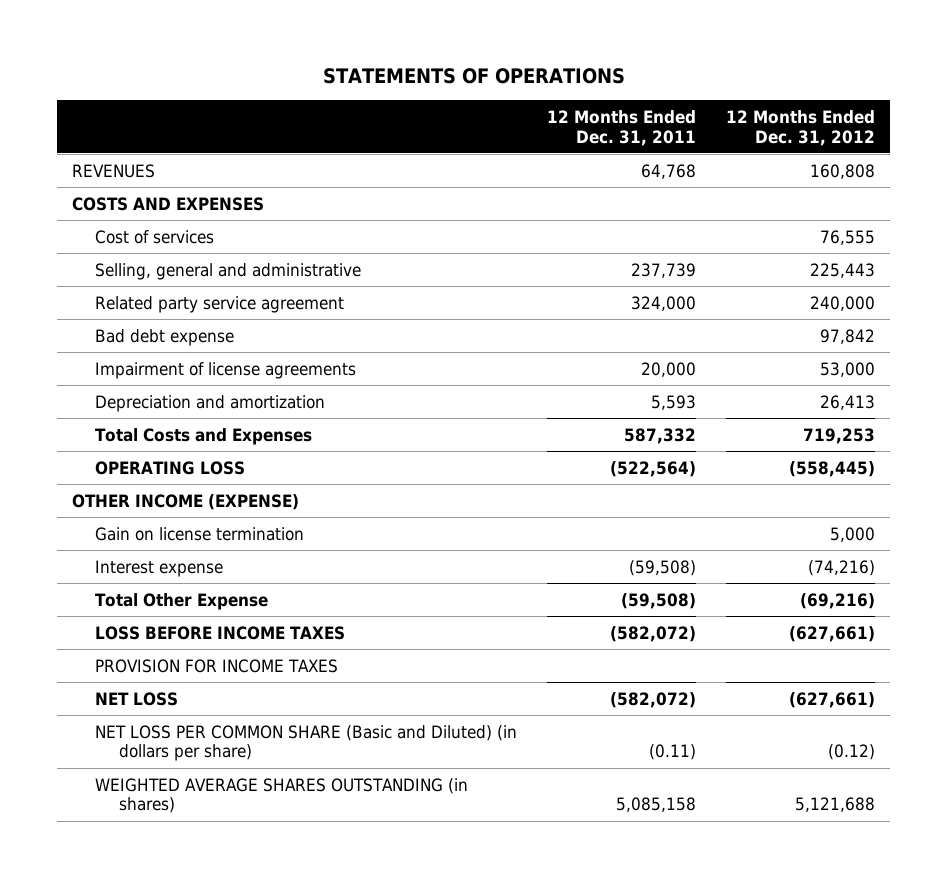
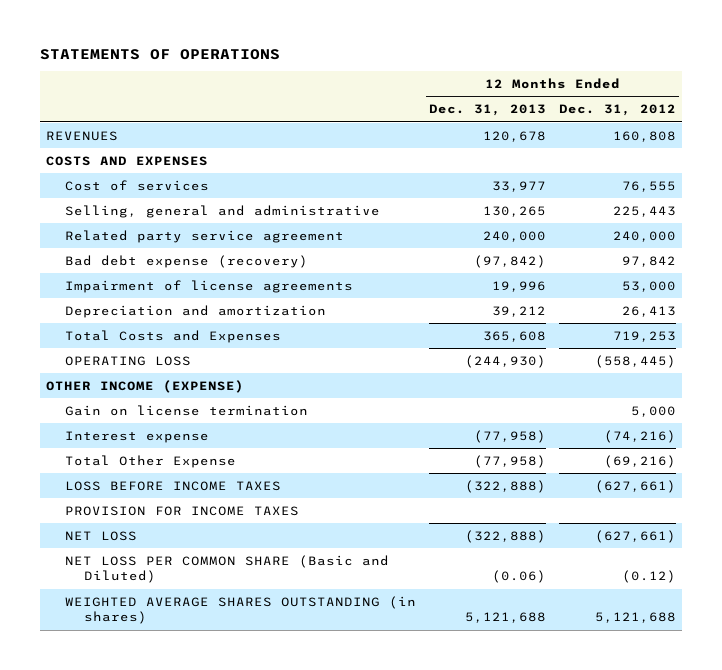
- | 12 Months Ended Dec. 31, 2011 | 12 Months Ended Dec. 31, 2012
+ | 12 Months Ended Dec. 31, 2013 | 12 Months Ended Dec. 31, 2012
- Bad debt expense | | 97,842
+ Bad debt expense (recovery) | (97,842) | 97,842
- NET LOSS PER COMMON SHARE (Basic and Diluted) (in dollars per share) | (0.11) | (0.12)
+ NET LOSS PER COMMON SHARE (Basic and Diluted) | (0.06) | (0.12)

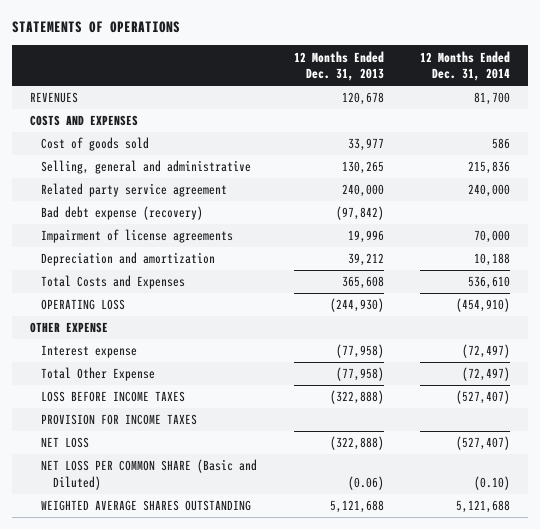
- | 12 Months Ended Dec. 31, 2013 | 12 Months Ended Dec. 31, 2012
+ | 12 Months Ended Dec. 31, 2013 | 12 Months Ended Dec. 31, 2014
- Cost of services | 33,977 | 76,555
+ Cost of goods sold | 33,977 | 586
- OTHER INCOME (EXPENSE)
- Gain on license termination | | 5,000
+ OTHER EXPENSE
- WEIGHTED AVERAGE SHARES OUTSTANDING (in shares) | 5,121,688 | 5,121,688
+ WEIGHTED AVERAGE SHARES OUTSTANDING | 5,121,688 | 5,121,688

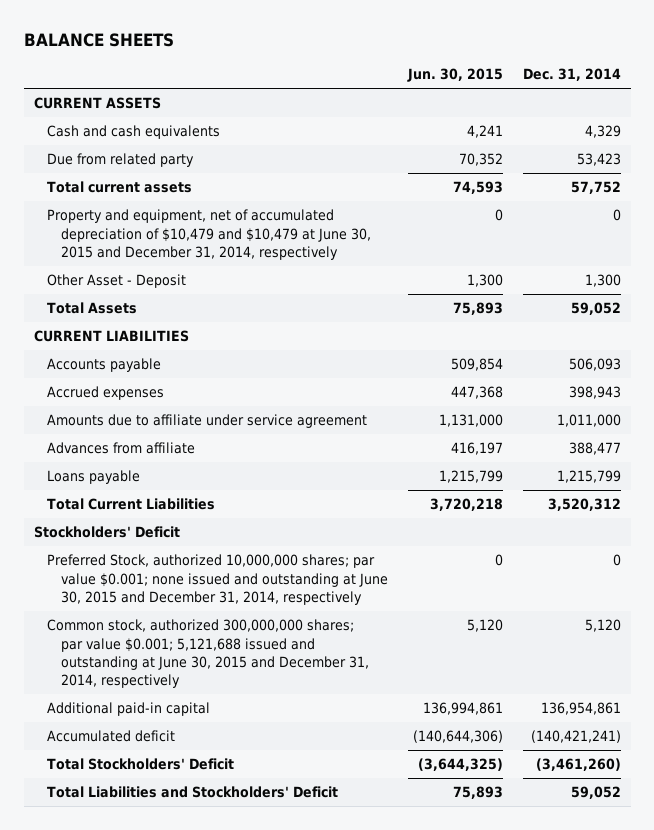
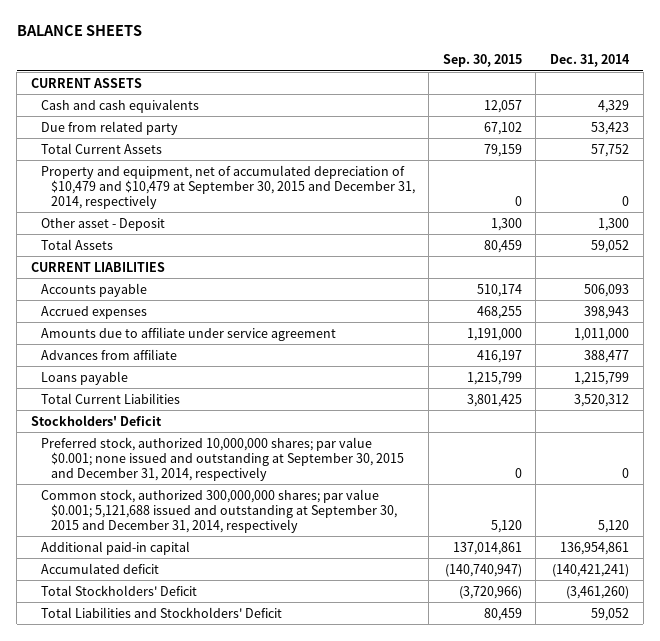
- | Jun. 30, 2015 | Dec. 31, 2014
+ | Sep. 30, 2015 | Dec. 31, 2014
- Total current assets | 74,593 | 57,752
- Property and equipment, net of accumulated depreciation of $10,479 and $10,479 at June 30, 2015 and December 31, 2014, respectively | 0 | 0
- Other Asset - Deposit | 1,300 | 1,300
+ Total Current Assets | 79,159 | 57,752
+ Property and equipment, net of accumulated depreciation of $10,479 and $10,479 at September 30, 2015 and December 31, 2014, respectively | 0 | 0
+ Other asset - Deposit | 1,300 | 1,300
- Preferred Stock, authorized 10,000,000 shares; par value $0.001; none issued and outstanding at June 30, 2015 and December 31, 2014, respectively | 0 | 0
- Common stock, authorized 300,000,000 shares; par value $0.001; 5,121,688 issued and outstanding at June 30, 2015 and December 31, 2014, respectively | 5,120 | 5,120
+ Preferred stock, authorized 10,000,000 shares; par value $0.001; none issued and outstanding at September 30, 2015 and December 31, 2014, respectively | 0 | 0
+ Common stock, authorized 300,000,000 shares; par value $0.001; 5,121,688 issued and outstanding at September 30, 2015 and December 31, 2014, respectively | 5,120 | 5,120

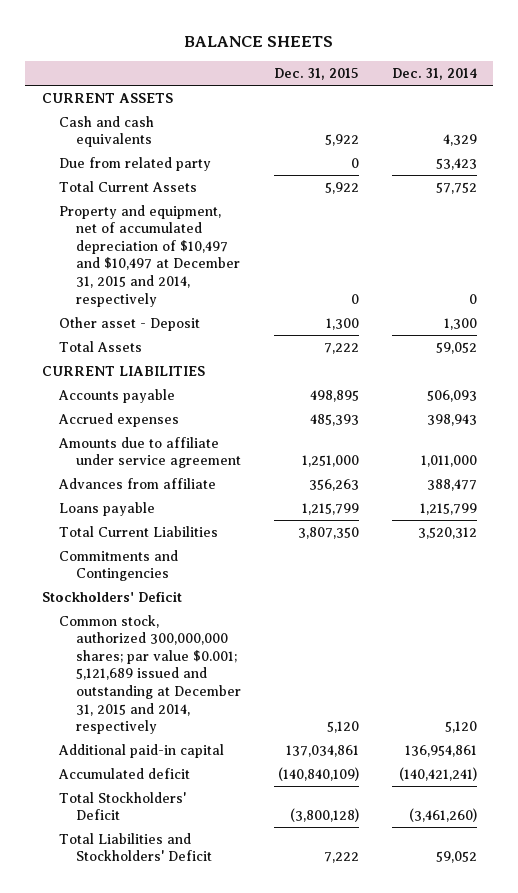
- | Sep. 30, 2015 | Dec. 31, 2014
+ | Dec. 31, 2015 | Dec. 31, 2014
- Property and equipment, net of accumulated depreciation of $10,479 and $10,479 at September 30, 2015 and December 31, 2014, respectively | 0 | 0
+ Property and equipment, net of accumulated depreciation of $10,497 and $10,497 at December 31, 2015 and 2014, respectively | 0 | 0
+ Commitments and Contingencies
- Preferred stock, authorized 10,000,000 shares; par value $0.001; none issued and outstanding at September 30, 2015 and December 31, 2014, respectively | 0 | 0
- Common stock, authorized 300,000,000 shares; par value $0.001; 5,121,688 issued and outstanding at September 30, 2015 and December 31, 2014, respectively | 5,120 | 5,120
+ Common stock, authorized 300,000,000 shares; par value $0.001; 5,121,689 issued and outstanding at December 31, 2015 and 2014, respectively | 5,120 | 5,120

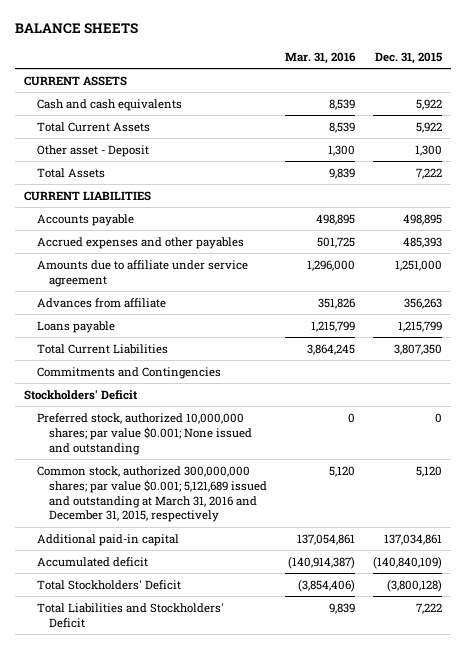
- | Dec. 31, 2015 | Dec. 31, 2014
+ | Mar. 31, 2016 | Dec. 31, 2015
- Due from related party | 0 | 53,423
- Property and equipment, net of accumulated depreciation of $10,497 and $10,497 at December 31, 2015 and 2014, respectively | 0 | 0
- Accrued expenses | 485,393 | 398,943
+ Accrued expenses and other payables | 501,725 | 485,393
- Common stock, authorized 300,000,000 shares; par value $0.001; 5,121,689 issued and outstanding at December 31, 2015 and 2014, respectively | 5,120 | 5,120
+ Preferred stock, authorized 10,000,000 shares; par value $0.001; None issued and outstanding | 0 | 0
+ Common stock, authorized 300,000,000 shares; par value $0.001; 5,121,689 issued and outstanding at March 31, 2016 and December 31, 2015, respectively | 5,120 | 5,120

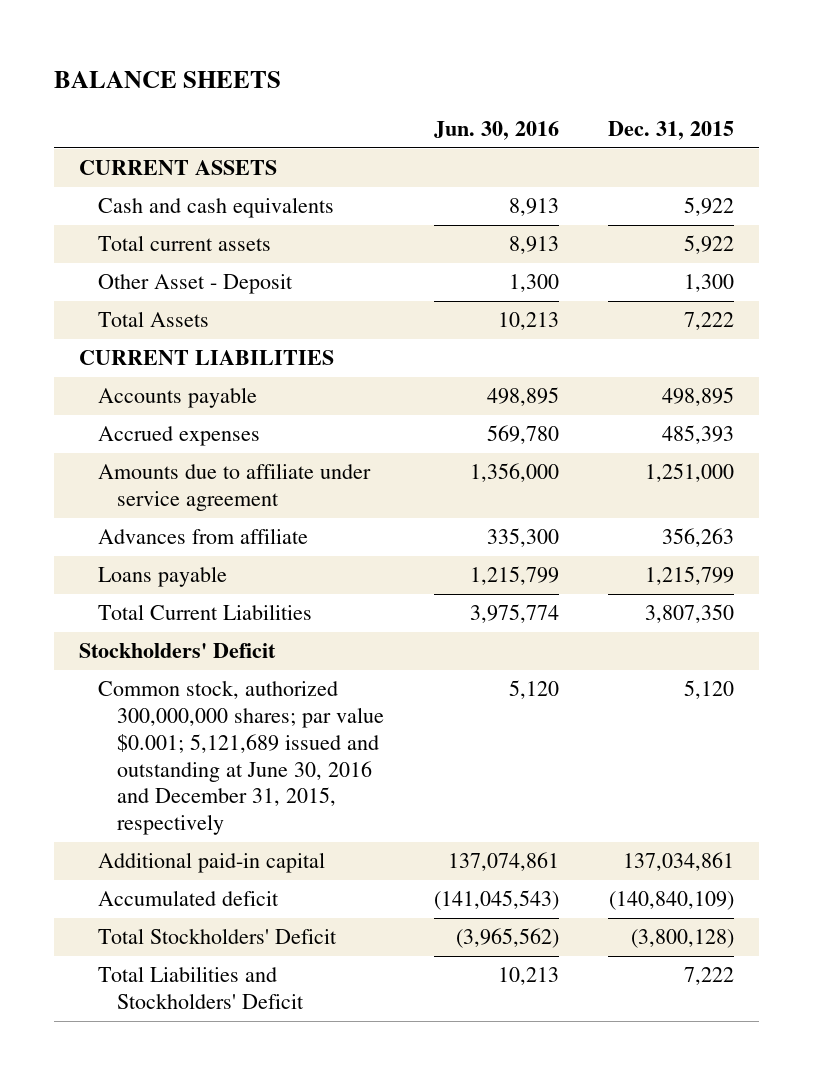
- | Mar. 31, 2016 | Dec. 31, 2015
+ | Jun. 30, 2016 | Dec. 31, 2015
- Total Current Assets | 8,539 | 5,922
- Other asset - Deposit | 1,300 | 1,300
+ Total current assets | 8,913 | 5,922
+ Other Asset - Deposit | 1,300 | 1,300
- Accrued expenses and other payables | 501,725 | 485,393
+ Accrued expenses | 569,780 | 485,393
- Commitments and Contingencies
- Preferred stock, authorized 10,000,000 shares; par value $0.001; None issued and outstanding | 0 | 0
- Common stock, authorized 300,000,000 shares; par value $0.001; 5,121,689 issued and outstanding at March 31, 2016 and December 31, 2015, respectively | 5,120 | 5,120
+ Common stock, authorized 300,000,000 shares; par value $0.001; 5,121,689 issued and outstanding at June 30, 2016 and December 31, 2015, respectively | 5,120 | 5,120

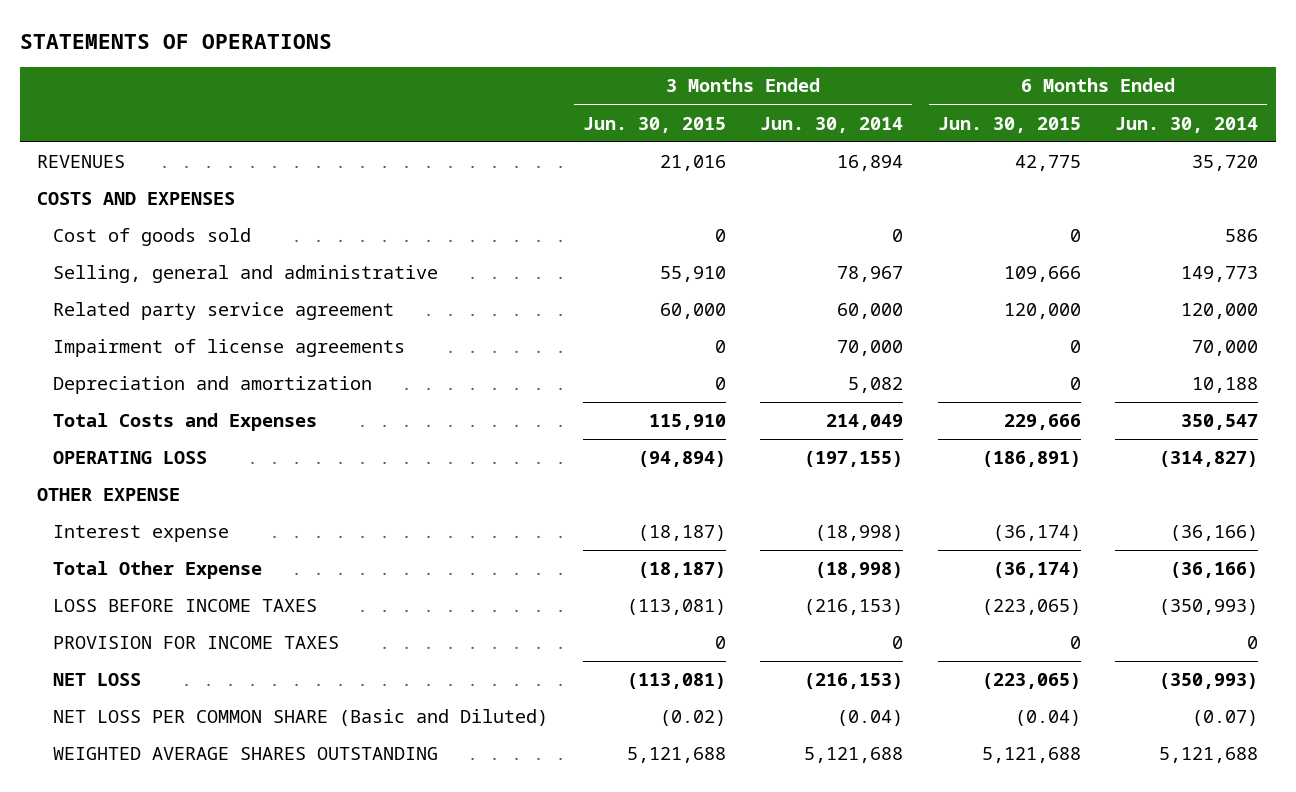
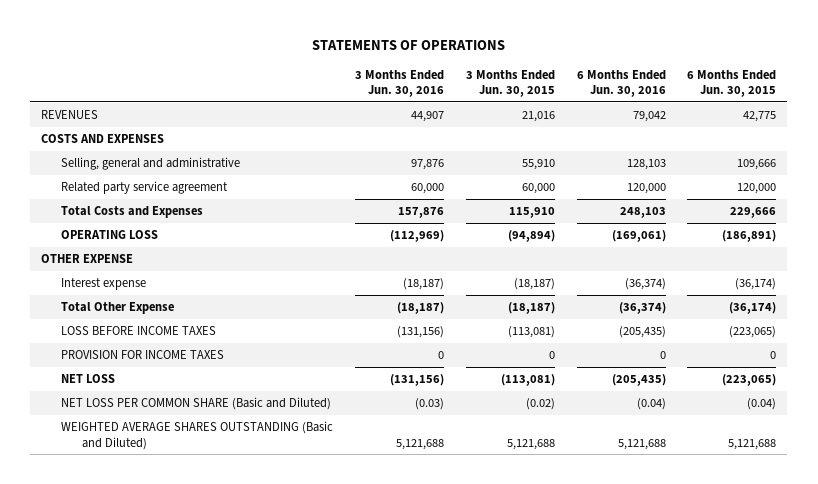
- | 3 Months Ended Jun. 30, 2015 | 3 Months Ended Jun. 30, 2014 | 6 Months Ended Jun. 30, 2015 | 6 Months Ended Jun. 30, 2014
+ | 3 Months Ended Jun. 30, 2016 | 3 Months Ended Jun. 30, 2015 | 6 Months Ended Jun. 30, 2016 | 6 Months Ended Jun. 30, 2015
- Cost of goods sold | 0 | 0 | 0 | 586
- Impairment of license agreements | 0 | 70,000 | 0 | 70,000
- Depreciation and amortization | 0 | 5,082 | 0 | 10,188
- WEIGHTED AVERAGE SHARES OUTSTANDING | 5,121,688 | 5,121,688 | 5,121,688 | 5,121,688
+ WEIGHTED AVERAGE SHARES OUTSTANDING (Basic and Diluted) | 5,121,688 | 5,121,688 | 5,121,688 | 5,121,688

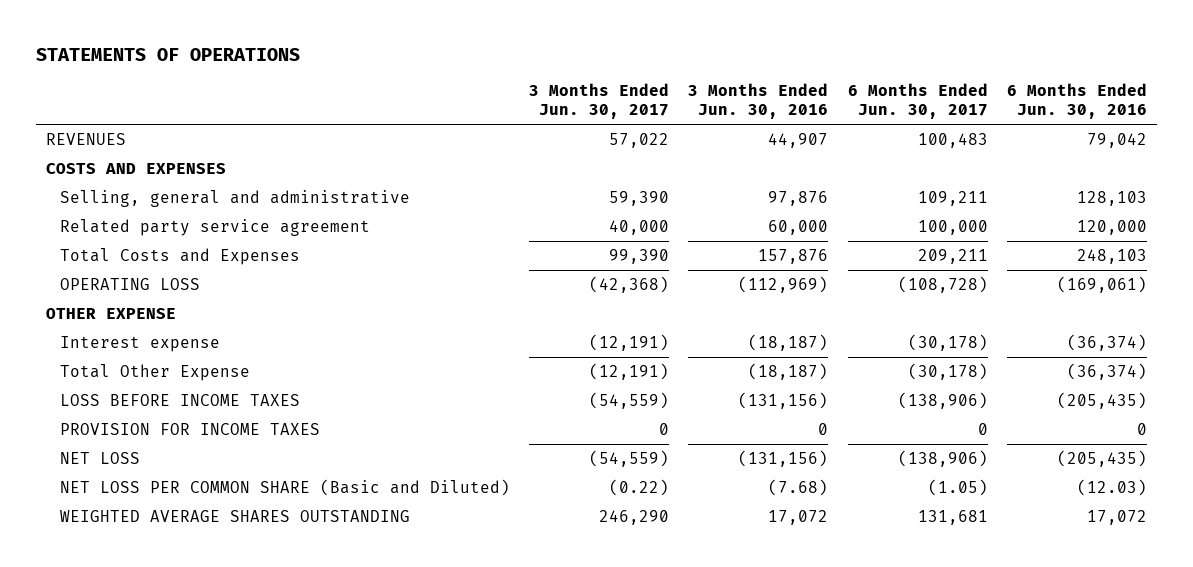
- | 3 Months Ended Jun. 30, 2016 | 3 Months Ended Jun. 30, 2015 | 6 Months Ended Jun. 30, 2016 | 6 Months Ended Jun. 30, 2015
+ | 3 Months Ended Jun. 30, 2017 | 3 Months Ended Jun. 30, 2016 | 6 Months Ended Jun. 30, 2017 | 6 Months Ended Jun. 30, 2016
- NET LOSS PER COMMON SHARE (Basic and Diluted) | (0.03) | (0.02) | (0.04) | (0.04)
- WEIGHTED AVERAGE SHARES OUTSTANDING (Basic and Diluted) | 5,121,688 | 5,121,688 | 5,121,688 | 5,121,688
+ NET LOSS PER COMMON SHARE (Basic and Diluted) | (0.22) | (7.68) | (1.05) | (12.03)
+ WEIGHTED AVERAGE SHARES OUTSTANDING | 246,290 | 17,072 | 131,681 | 17,072

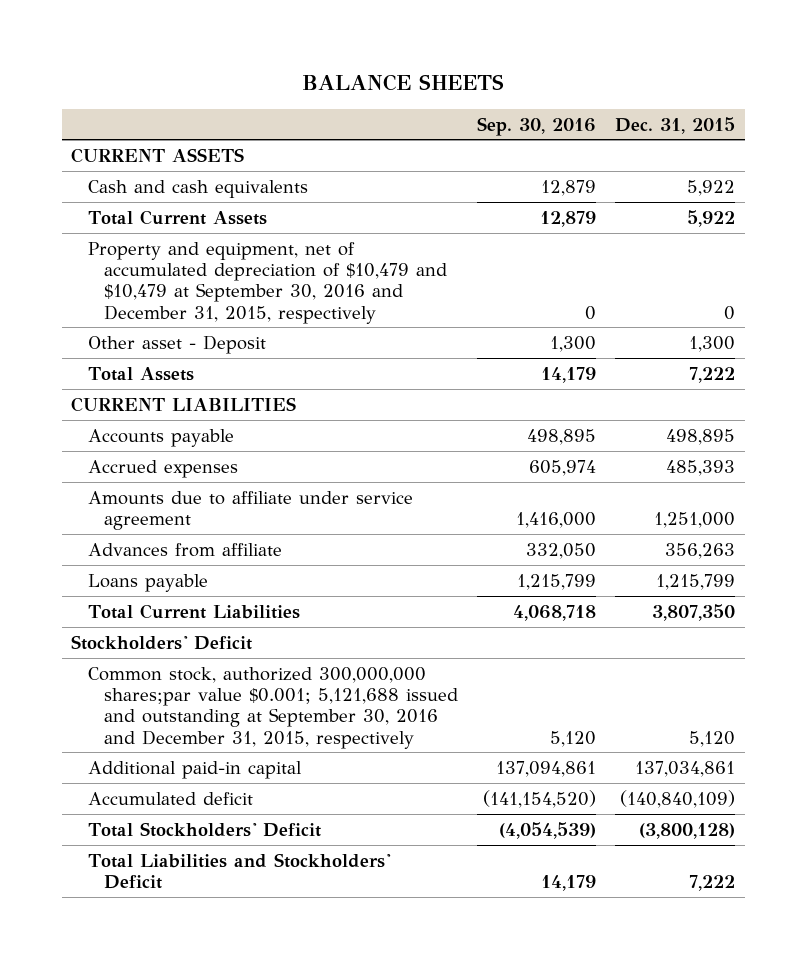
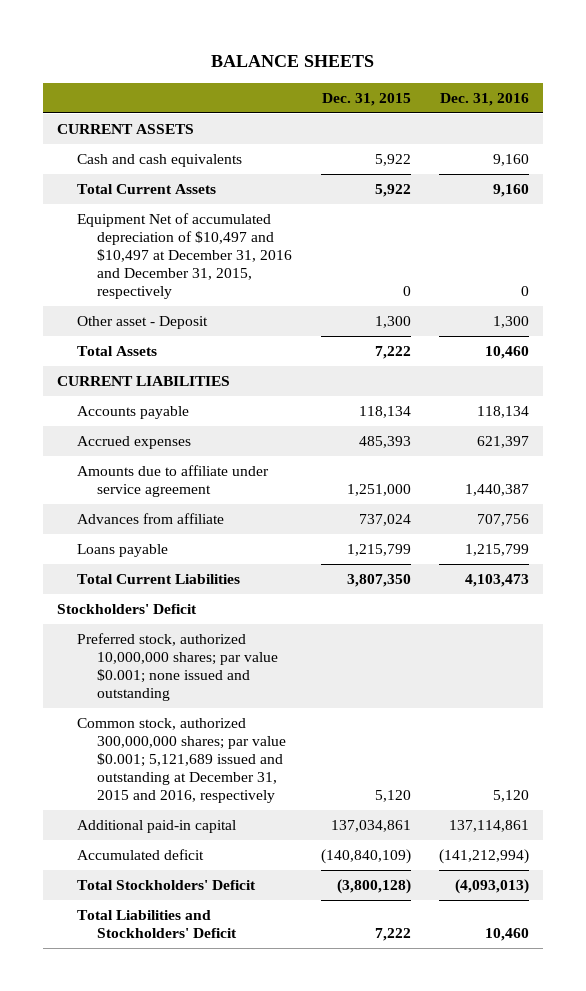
- | Sep. 30, 2016 | Dec. 31, 2015
+ | Dec. 31, 2015 | Dec. 31, 2016
- Property and equipment, net of accumulated depreciation of $10,479 and $10,479 at September 30, 2016 and December 31, 2015, respectively | 0 | 0
+ Equipment Net of accumulated depreciation of $10,497 and $10,497 at December 31, 2016 and December 31, 2015, respectively | 0 | 0
- Accounts payable | 498,895 | 498,895
+ Accounts payable | 118,134 | 118,134
- Advances from affiliate | 332,050 | 356,263
+ Advances from affiliate | 737,024 | 707,756
- Common stock, authorized 300,000,000 shares;par value $0.001; 5,121,688 issued and outstanding at September 30, 2016 and December 31, 2015, respectively | 5,120 | 5,120
+ Preferred stock, authorized 10,000,000 shares; par value $0.001; none issued and outstanding
+ Common stock, authorized 300,000,000 shares; par value $0.001; 5,121,689 issued and outstanding at December 31, 2015 and 2016, respectively | 5,120 | 5,120

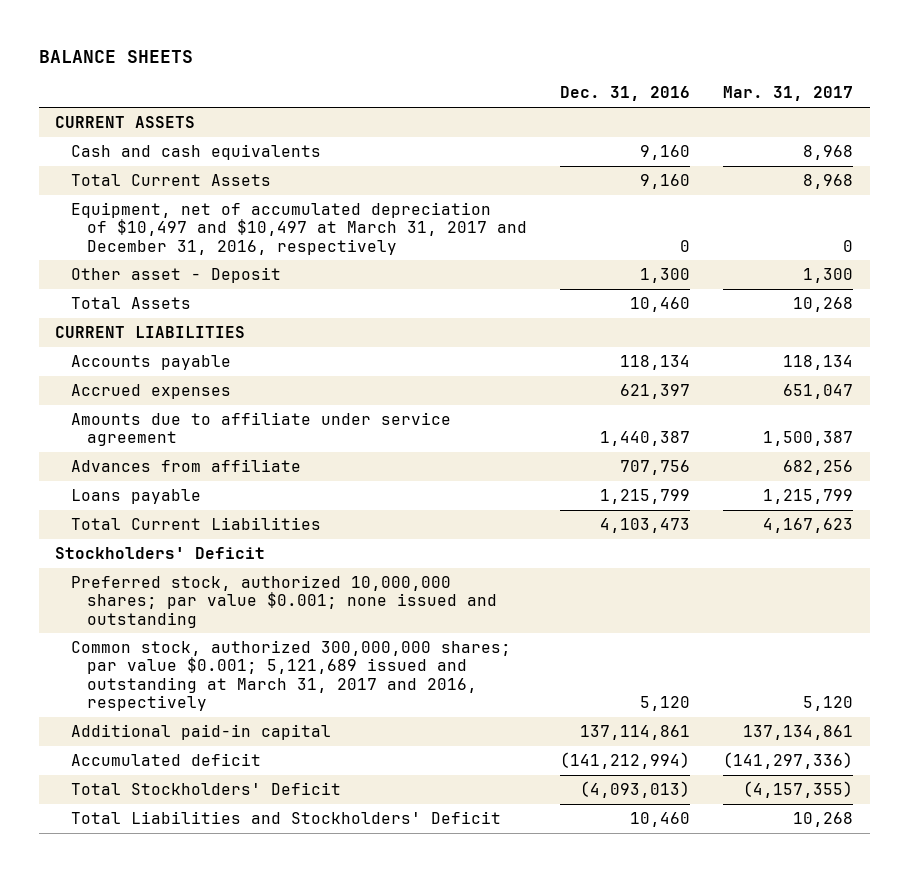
- | Dec. 31, 2015 | Dec. 31, 2016
+ | Dec. 31, 2016 | Mar. 31, 2017
- Equipment Net of accumulated depreciation of $10,497 and $10,497 at December 31, 2016 and December 31, 2015, respectively | 0 | 0
+ Equipment, net of accumulated depreciation of $10,497 and $10,497 at March 31, 2017 and December 31, 2016, respectively | 0 | 0
- Common stock, authorized 300,000,000 shares; par value $0.001; 5,121,689 issued and outstanding at December 31, 2015 and 2016, respectively | 5,120 | 5,120
+ Common stock, authorized 300,000,000 shares; par value $0.001; 5,121,689 issued and outstanding at March 31, 2017 and 2016, respectively | 5,120 | 5,120

